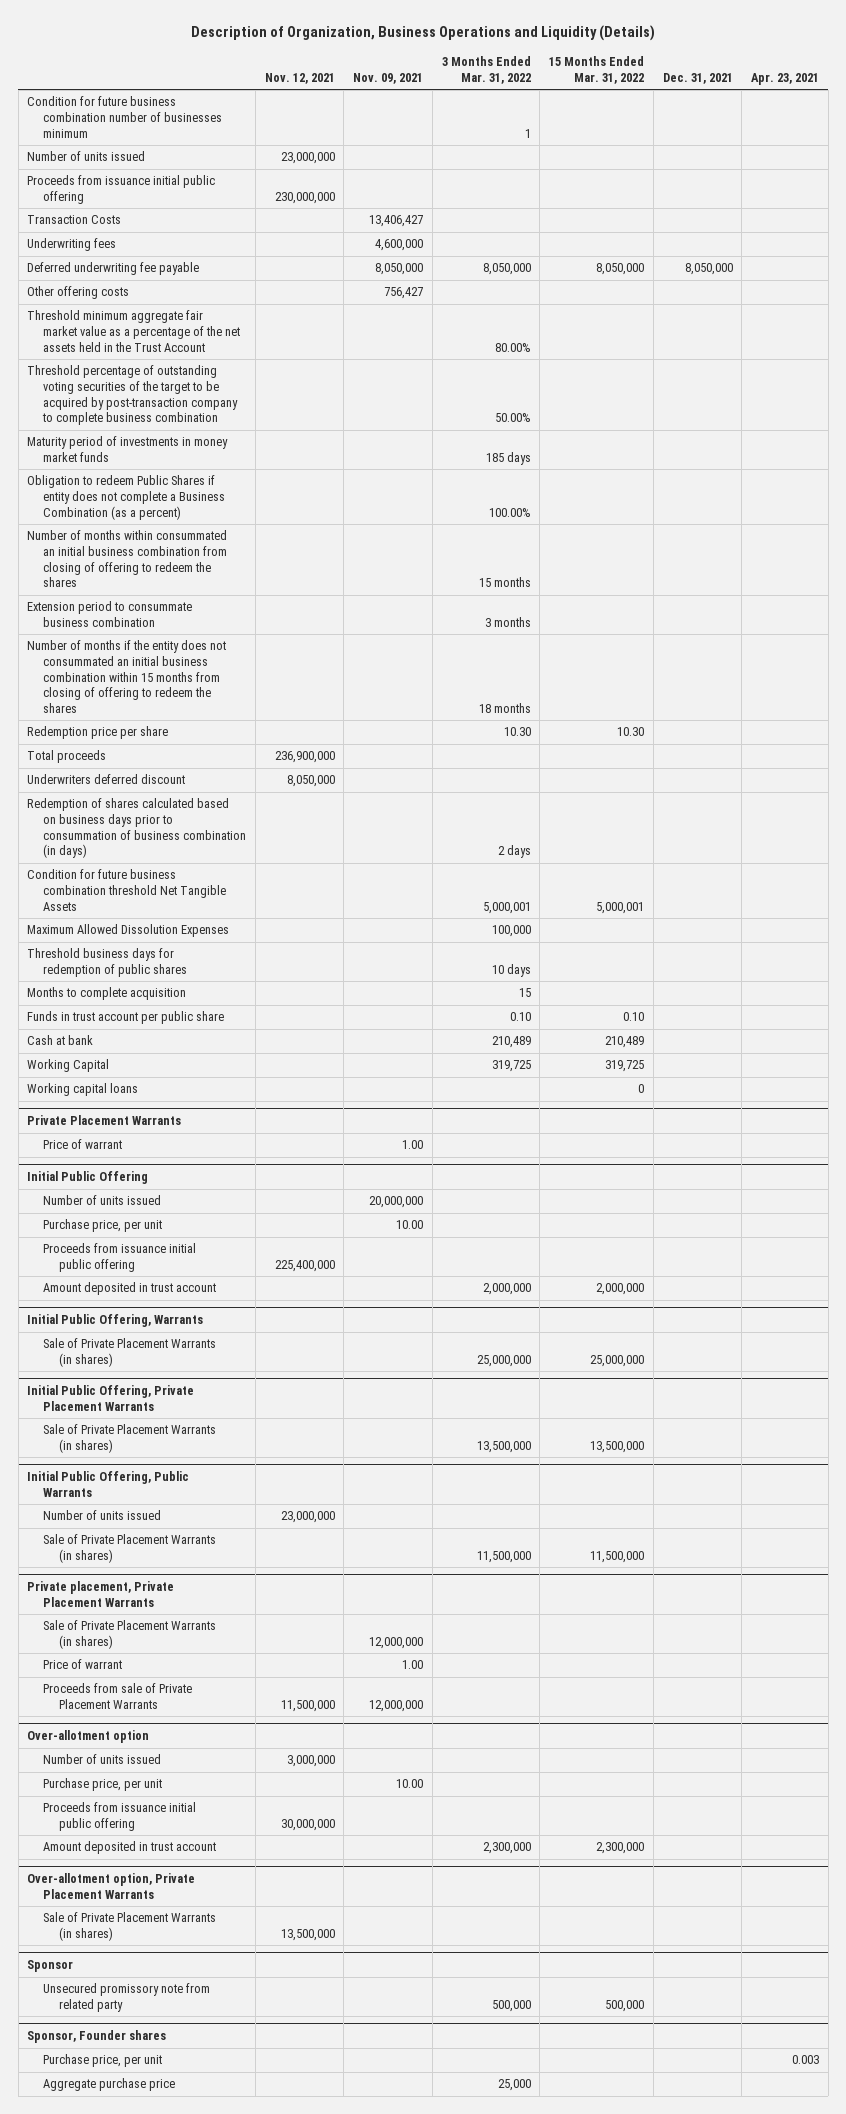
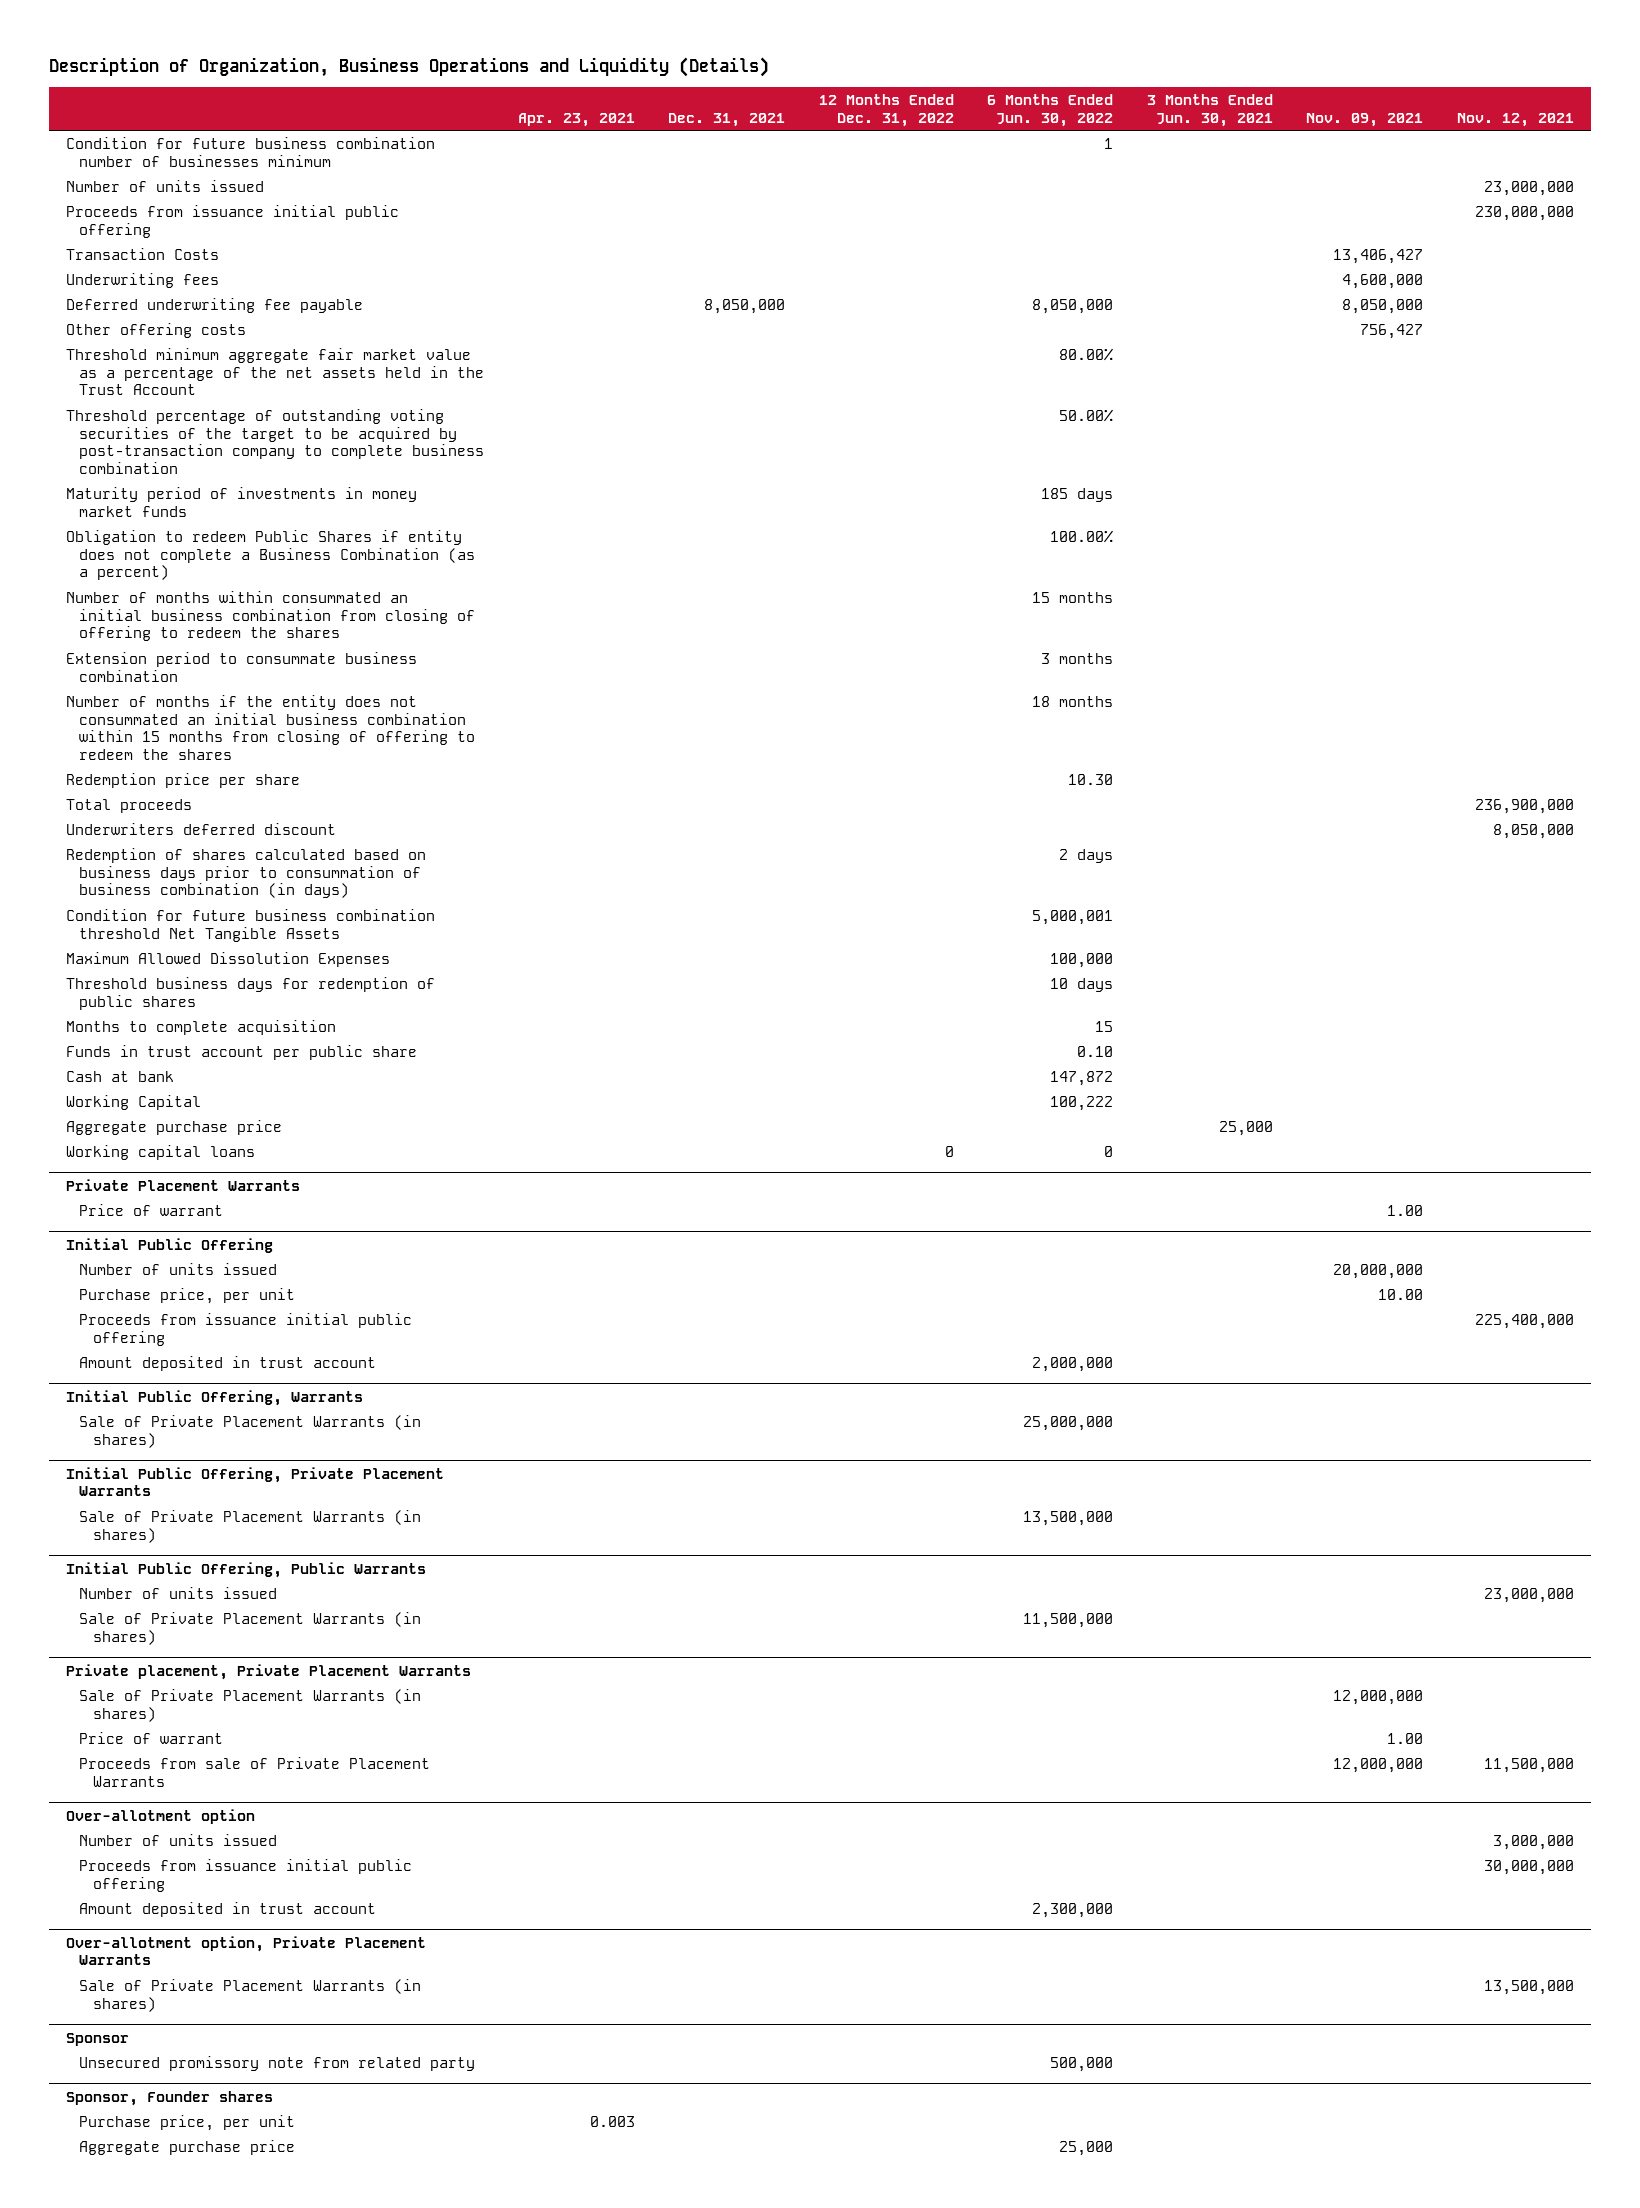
- | Nov. 12, 2021 | Nov. 09, 2021 | 3 Months Ended Mar. 31, 2022 | 15 Months Ended Mar. 31, 2022 | Dec. 31, 2021 | Apr. 23, 2021
+ | Apr. 23, 2021 | Dec. 31, 2021 | 12 Months Ended Dec. 31, 2022 | 6 Months Ended Jun. 30, 2022 | 3 Months Ended Jun. 30, 2021 | Nov. 09, 2021 | Nov. 12, 2021
+ Aggregate purchase price | | | | | 25,000 | |
@ Over-allotment option
- Purchase price, per unit | | 10.00 | | | |

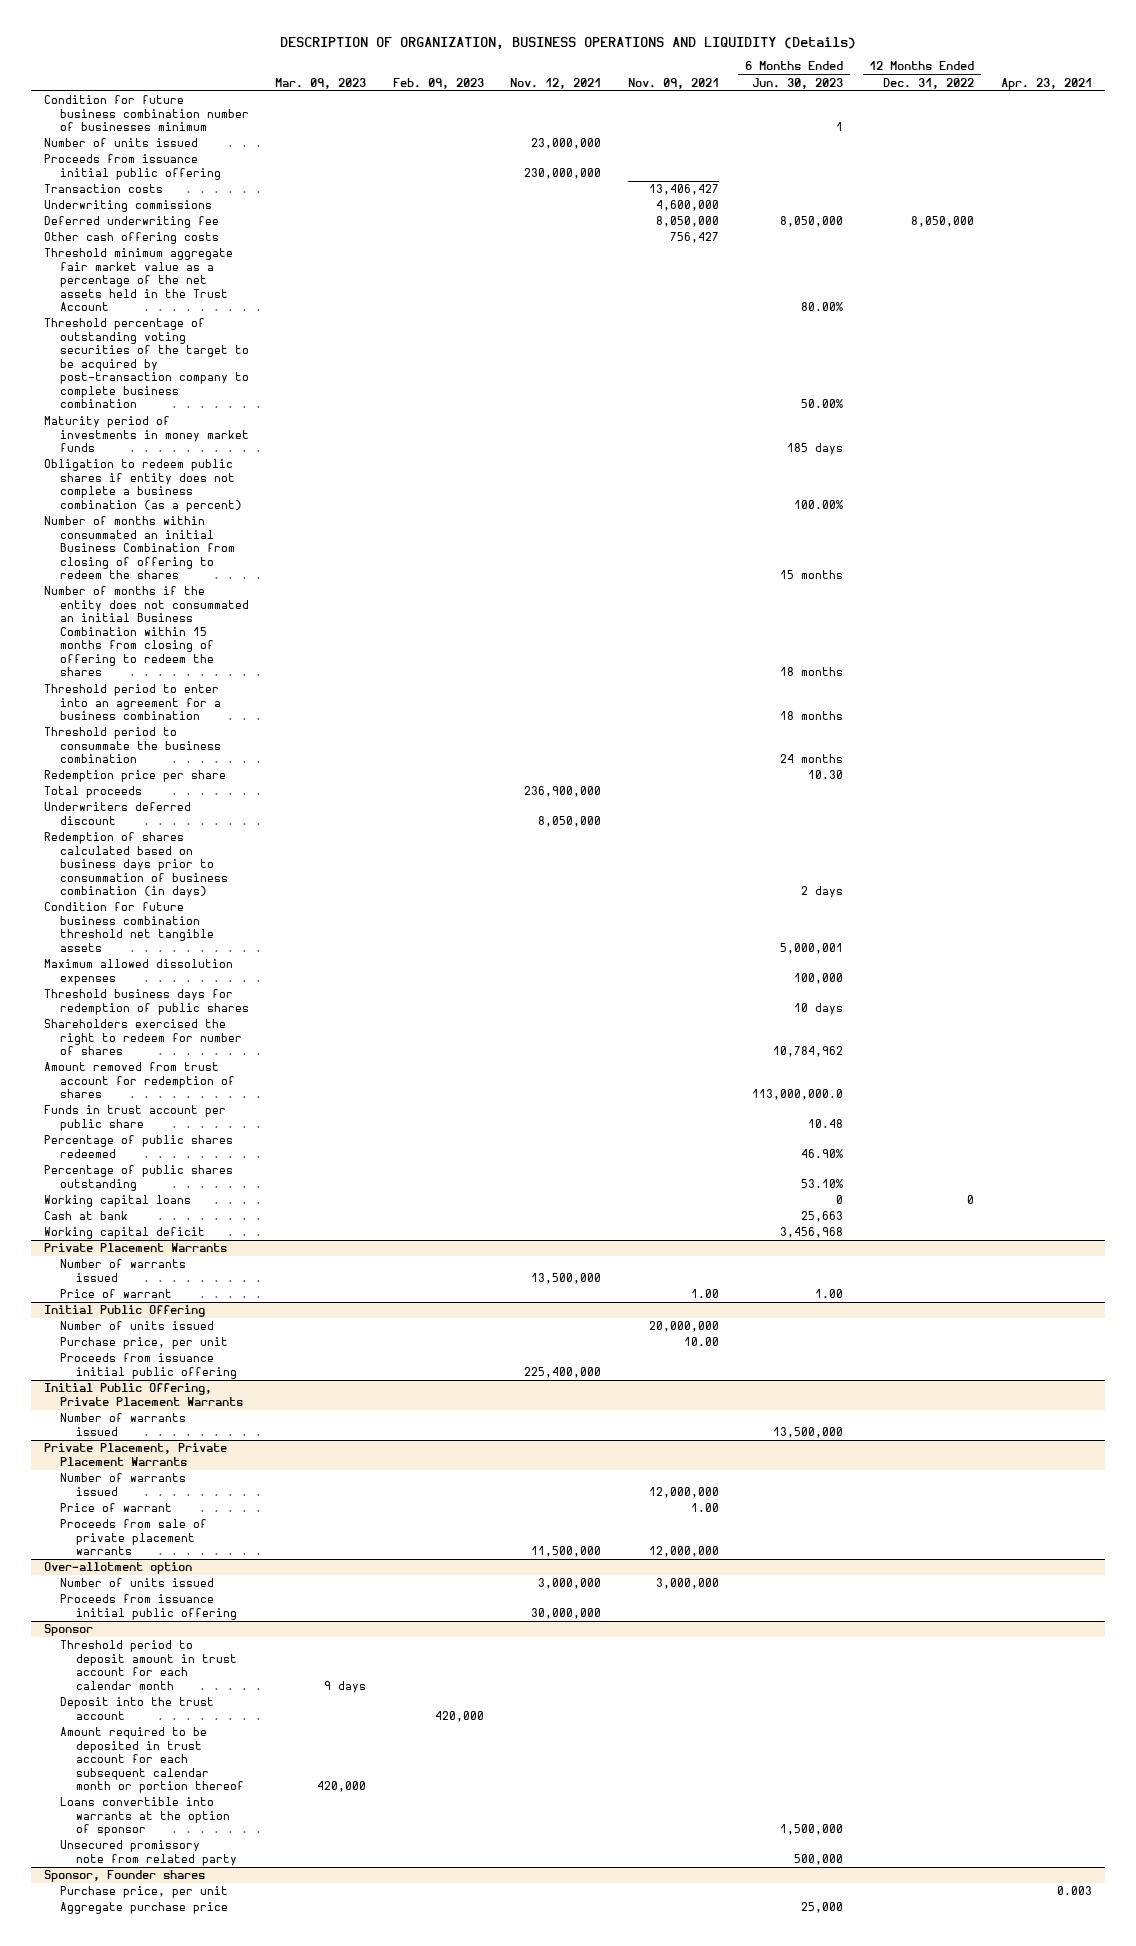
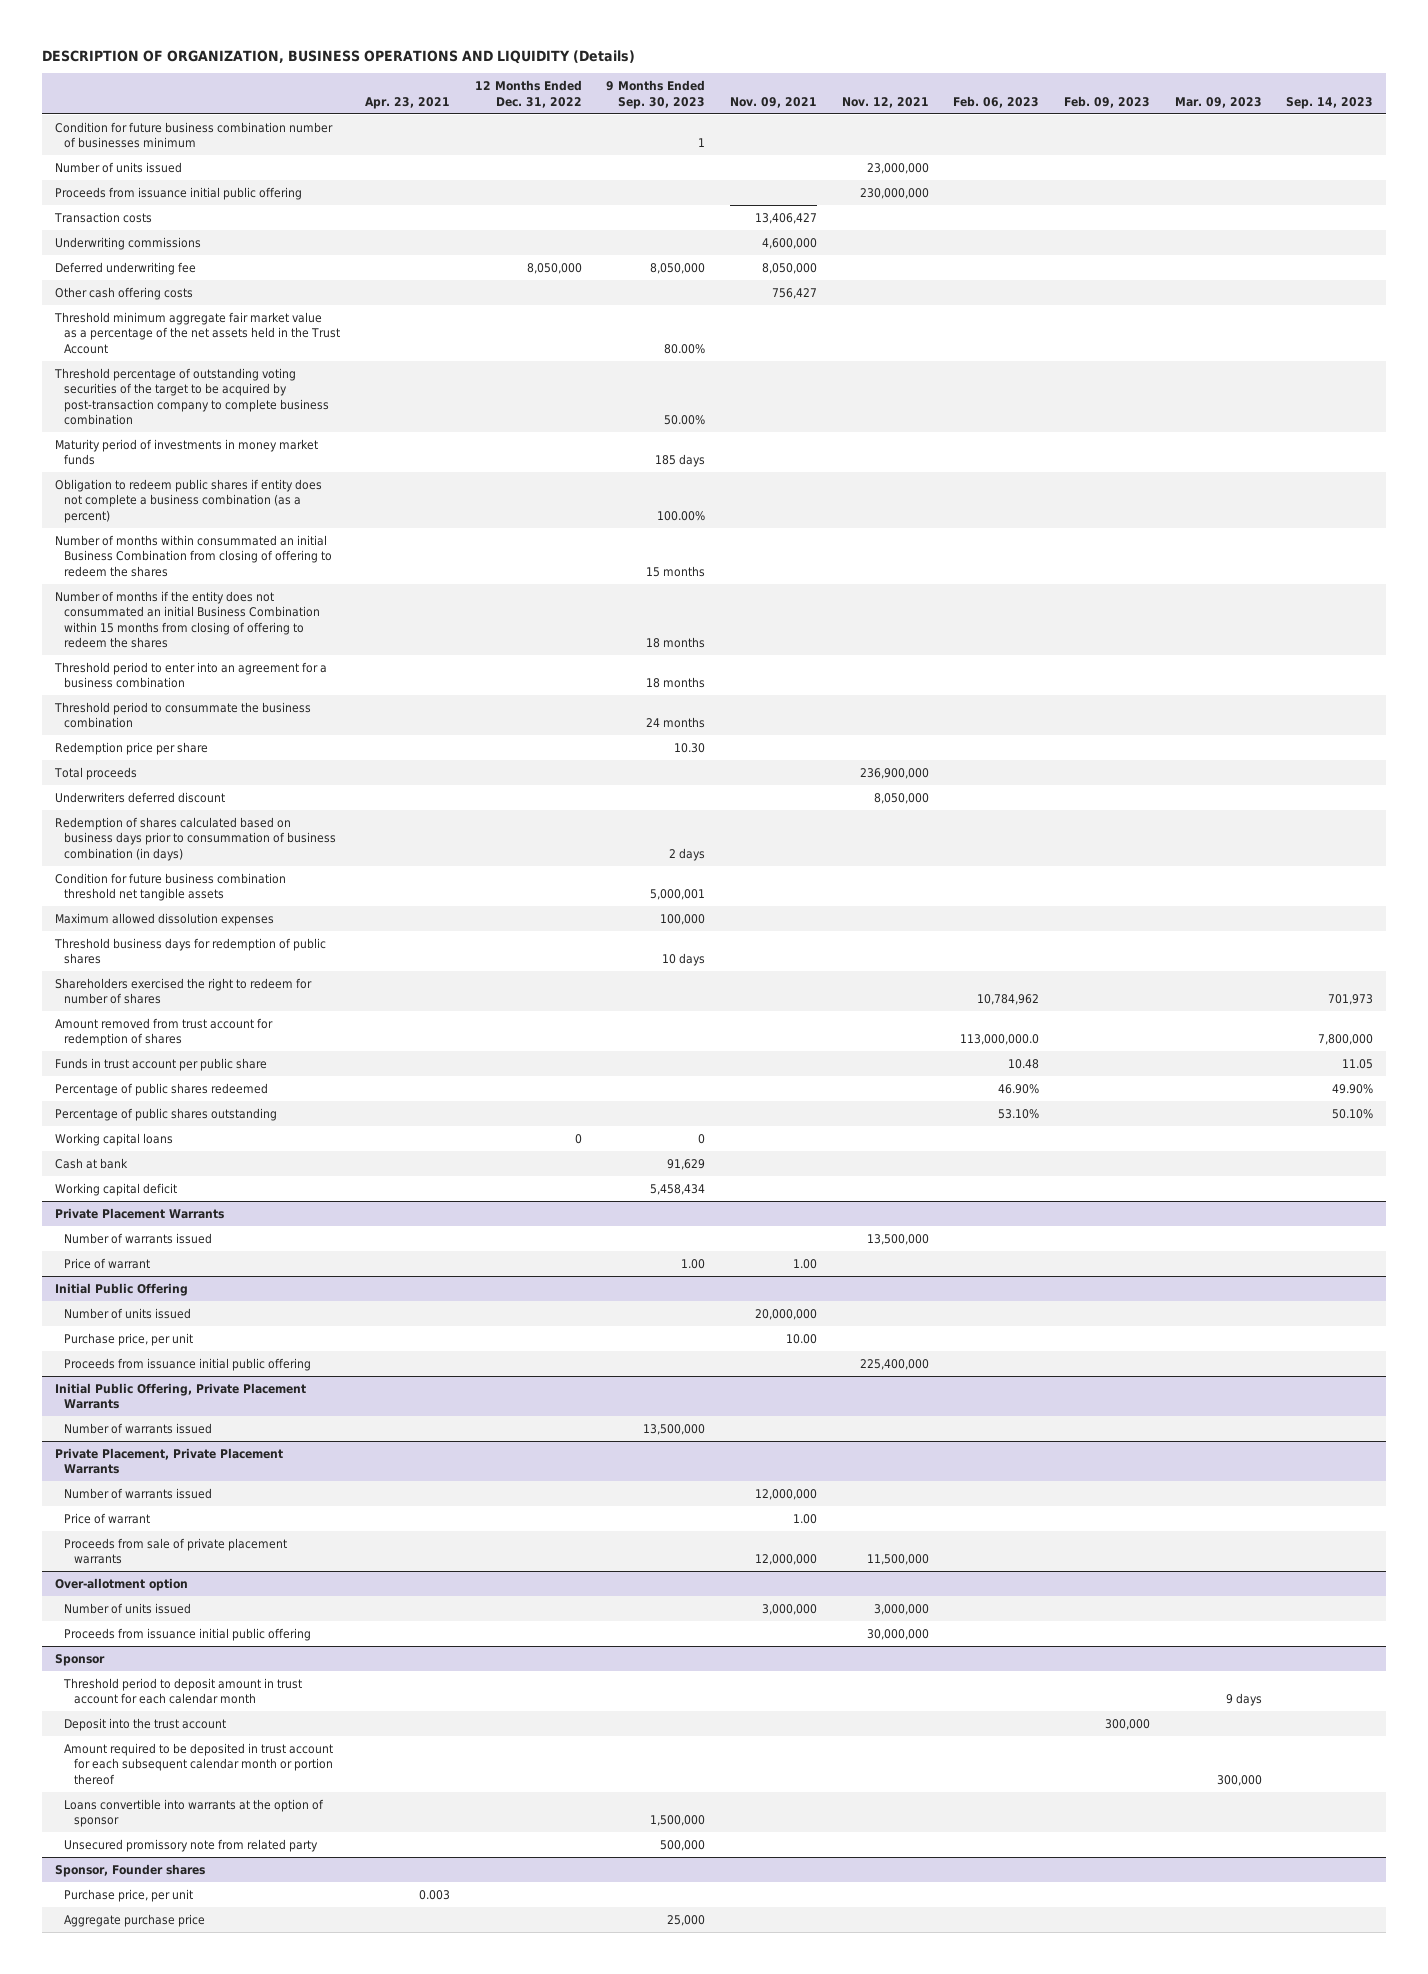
- | Mar. 09, 2023 | Feb. 09, 2023 | Nov. 12, 2021 | Nov. 09, 2021 | 6 Months Ended Jun. 30, 2023 | 12 Months Ended Dec. 31, 2022 | Apr. 23, 2021
+ | Apr. 23, 2021 | 12 Months Ended Dec. 31, 2022 | 9 Months Ended Sep. 30, 2023 | Nov. 09, 2021 | Nov. 12, 2021 | Feb. 06, 2023 | Feb. 09, 2023 | Mar. 09, 2023 | Sep. 14, 2023
@ Sponsor
- Deposit into the trust account | | 420,000 | | | | |
- Amount required to be deposited in trust account for each subsequent calendar month or portion thereof | 420,000 | | | | | |
+ Deposit into the trust account | | | | | | | 300,000 | |
+ Amount required to be deposited in trust account for each subsequent calendar month or portion thereof | | | | | | | | 300,000 |

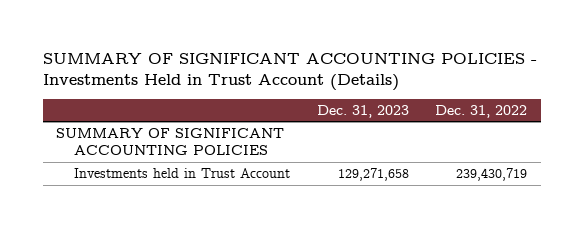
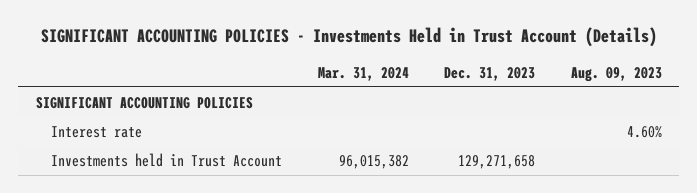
- SUMMARY OF SIGNIFICANT ACCOUNTING POLICIES - Investments Held in Trust Account (Details)
+ SIGNIFICANT ACCOUNTING POLICIES - Investments Held in Trust Account (Details)
- | Dec. 31, 2023 | Dec. 31, 2022
+ | Mar. 31, 2024 | Dec. 31, 2023 | Aug. 09, 2023
- SUMMARY OF SIGNIFICANT ACCOUNTING POLICIES
+ SIGNIFICANT ACCOUNTING POLICIES
+ Interest rate | | | 4.60%

